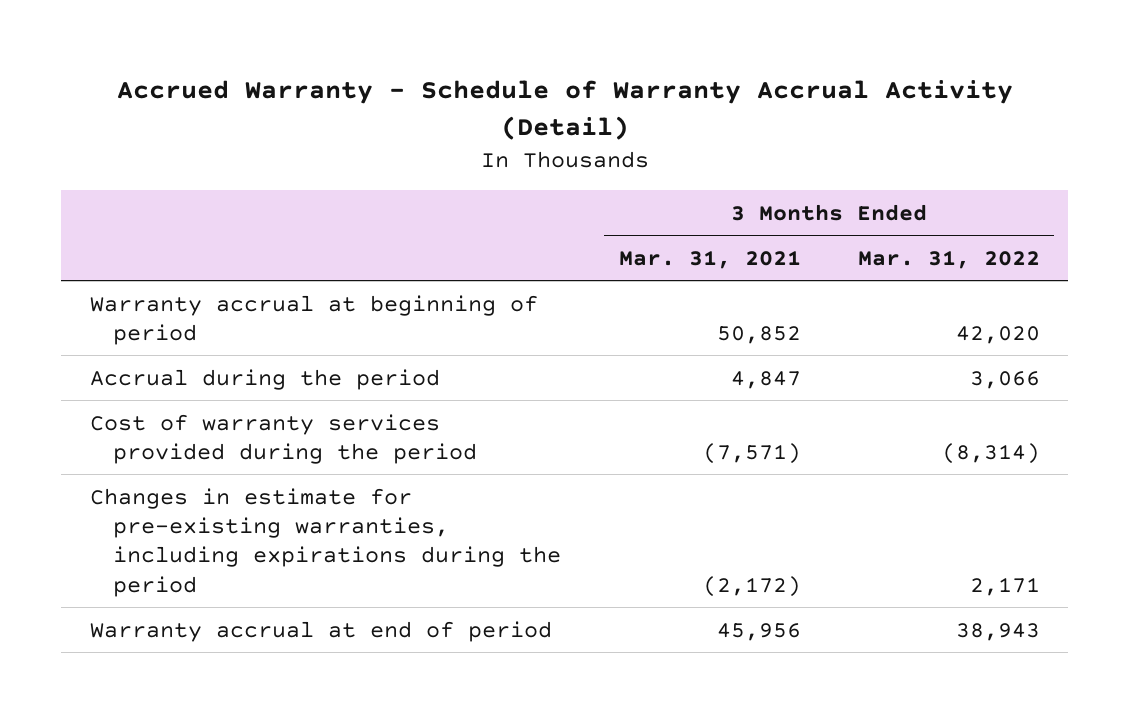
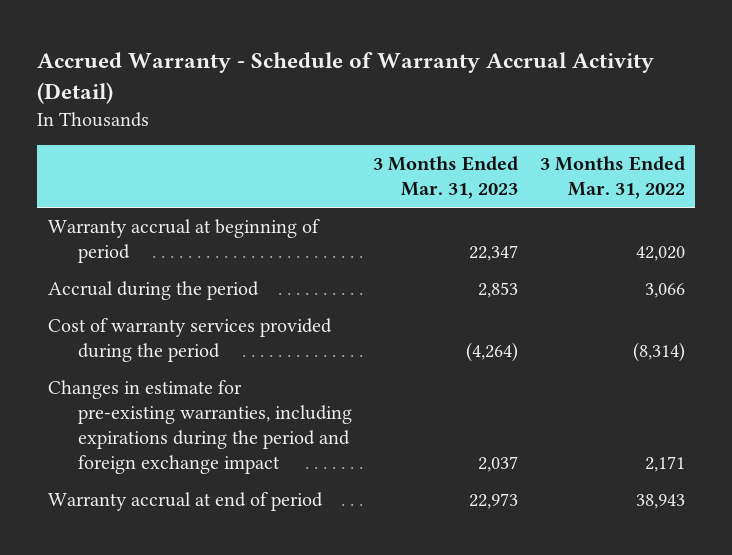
- | 3 Months Ended Mar. 31, 2021 | 3 Months Ended Mar. 31, 2022
+ | 3 Months Ended Mar. 31, 2023 | 3 Months Ended Mar. 31, 2022
- Changes in estimate for pre-existing warranties, including expirations during the period | (2,172) | 2,171
+ Changes in estimate for pre-existing warranties, including expirations during the period and foreign exchange impact | 2,037 | 2,171

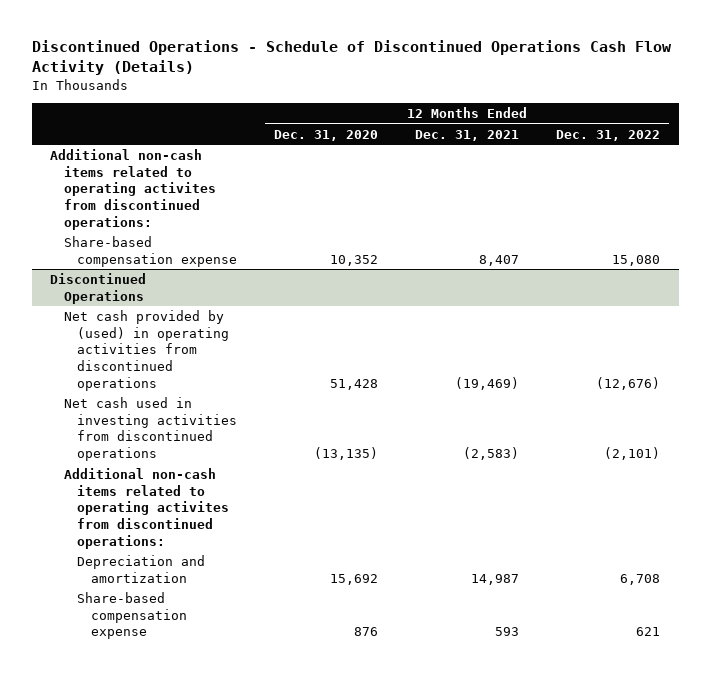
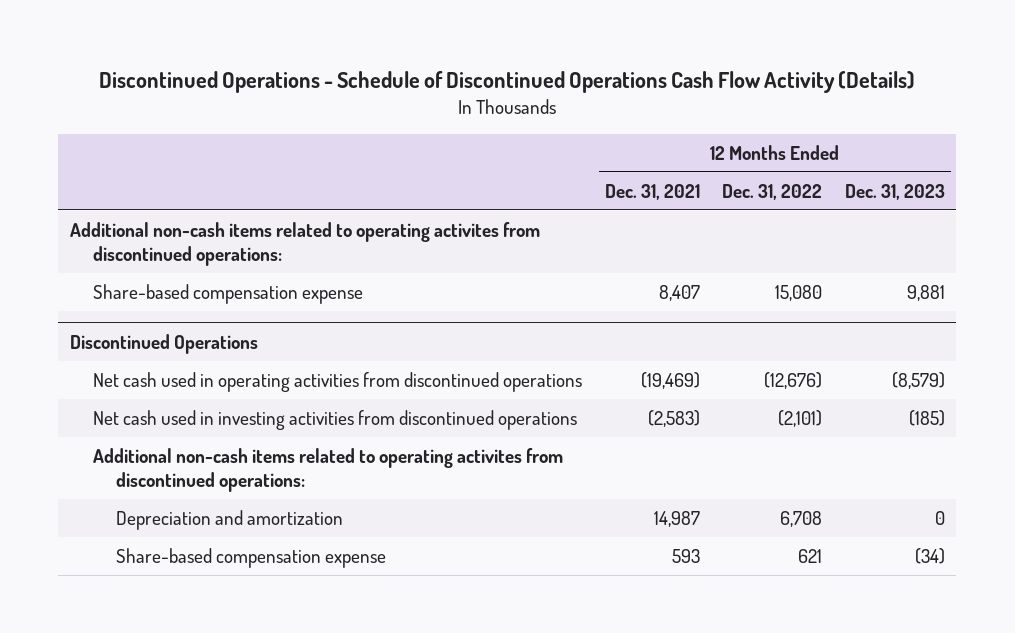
- | 12 Months Ended Dec. 31, 2020 | 12 Months Ended Dec. 31, 2021 | 12 Months Ended Dec. 31, 2022
+ | 12 Months Ended Dec. 31, 2021 | 12 Months Ended Dec. 31, 2022 | 12 Months Ended Dec. 31, 2023
@ Discontinued Operations
- Net cash provided by (used) in operating activities from discontinued operations | 51,428 | (19,469) | (12,676)
+ Net cash used in operating activities from discontinued operations | (19,469) | (12,676) | (8,579)

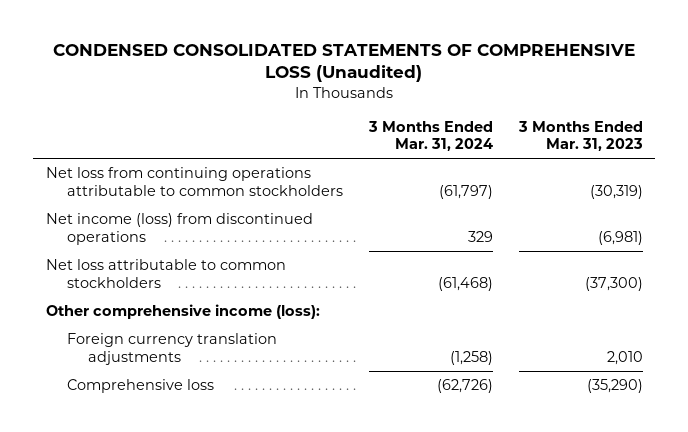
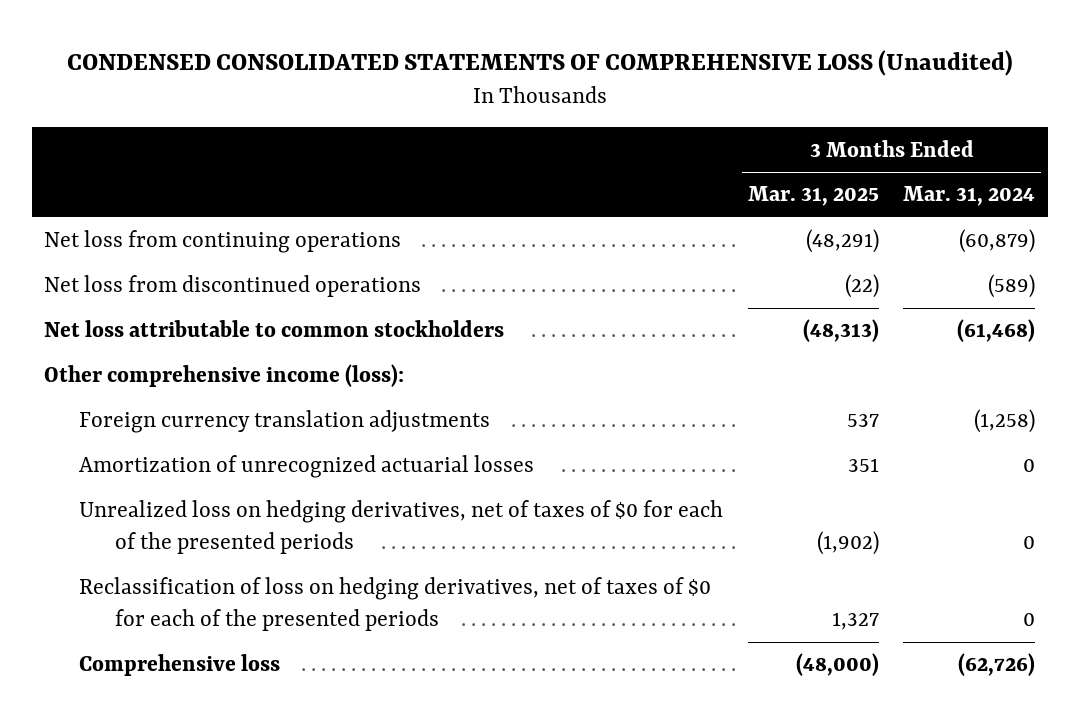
- | 3 Months Ended Mar. 31, 2024 | 3 Months Ended Mar. 31, 2023
+ | 3 Months Ended Mar. 31, 2025 | 3 Months Ended Mar. 31, 2024
- Net loss from continuing operations attributable to common stockholders | (61,797) | (30,319)
- Net income (loss) from discontinued operations | 329 | (6,981)
+ Net loss from continuing operations | (48,291) | (60,879)
+ Net loss from discontinued operations | (22) | (589)
+ Amortization of unrecognized actuarial losses | 351 | 0
+ Unrealized loss on hedging derivatives, net of taxes of $0 for each of the presented periods | (1,902) | 0
+ Reclassification of loss on hedging derivatives, net of taxes of $0 for each of the presented periods | 1,327 | 0

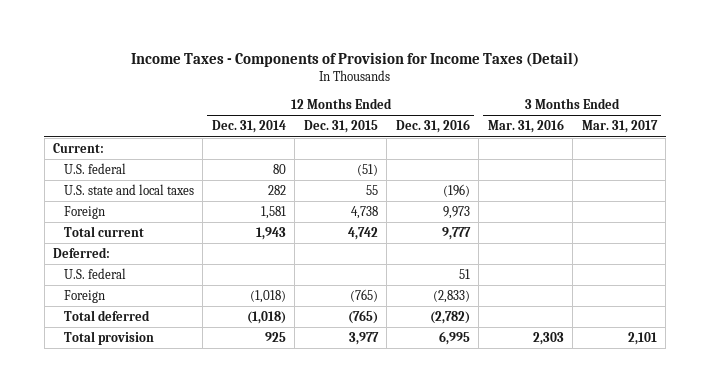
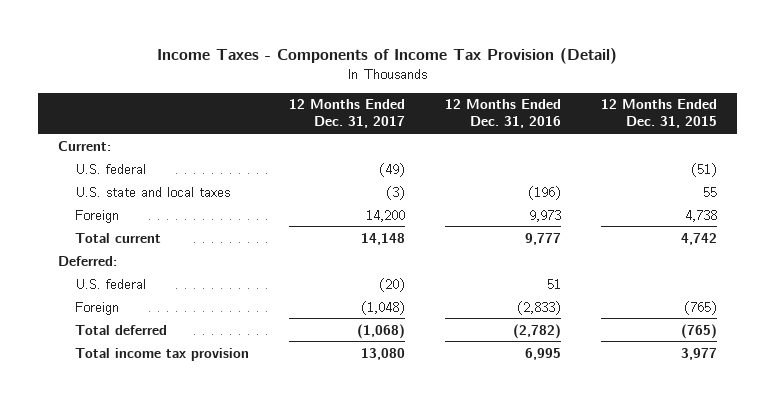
- Income Taxes - Components of Provision for Income Taxes (Detail)
+ Income Taxes - Components of Income Tax Provision (Detail)
- | 12 Months Ended Dec. 31, 2014 | 12 Months Ended Dec. 31, 2015 | 12 Months Ended Dec. 31, 2016 | 3 Months Ended Mar. 31, 2016 | 3 Months Ended Mar. 31, 2017
+ | 12 Months Ended Dec. 31, 2017 | 12 Months Ended Dec. 31, 2016 | 12 Months Ended Dec. 31, 2015
- Total provision | 925 | 3,977 | 6,995 | 2,303 | 2,101
+ Total income tax provision | 13,080 | 6,995 | 3,977

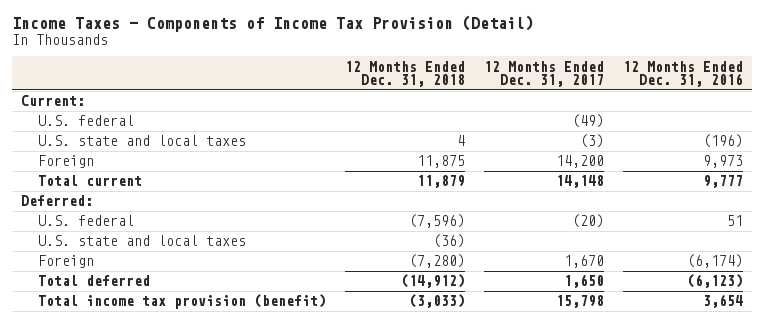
- | 12 Months Ended Dec. 31, 2017 | 12 Months Ended Dec. 31, 2016 | 12 Months Ended Dec. 31, 2015
+ | 12 Months Ended Dec. 31, 2018 | 12 Months Ended Dec. 31, 2017 | 12 Months Ended Dec. 31, 2016
- Foreign | (1,048) | (2,833) | (765)
- Total deferred | (1,068) | (2,782) | (765)
- Total income tax provision | 13,080 | 6,995 | 3,977
+ U.S. state and local taxes | (36) | |
+ Foreign | (7,280) | 1,670 | (6,174)
+ Total deferred | (14,912) | 1,650 | (6,123)
+ Total income tax provision (benefit) | (3,033) | 15,798 | 3,654

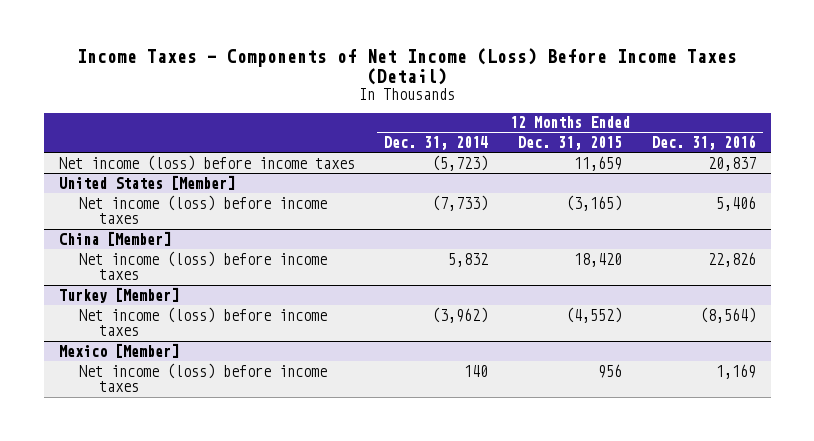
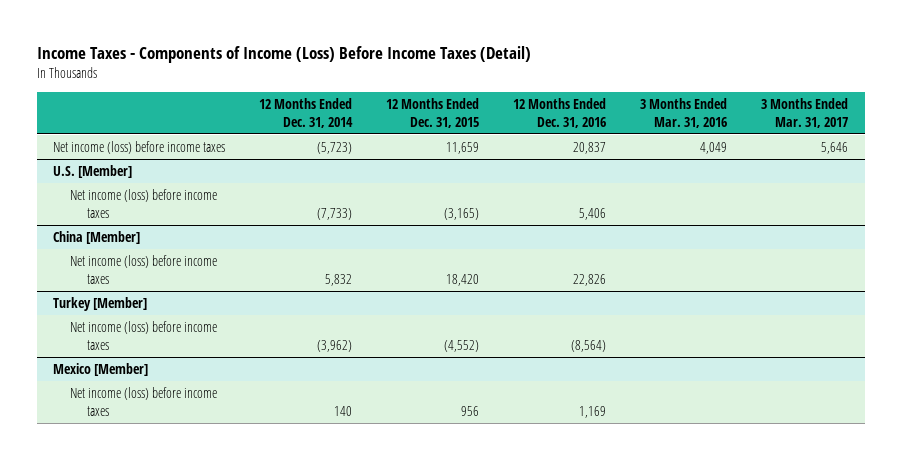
- Income Taxes - Components of Net Income (Loss) Before Income Taxes (Detail)
+ Income Taxes - Components of Income (Loss) Before Income Taxes (Detail)
- | 12 Months Ended Dec. 31, 2014 | 12 Months Ended Dec. 31, 2015 | 12 Months Ended Dec. 31, 2016
+ | 12 Months Ended Dec. 31, 2014 | 12 Months Ended Dec. 31, 2015 | 12 Months Ended Dec. 31, 2016 | 3 Months Ended Mar. 31, 2016 | 3 Months Ended Mar. 31, 2017
- United States [Member]
+ U.S. [Member]

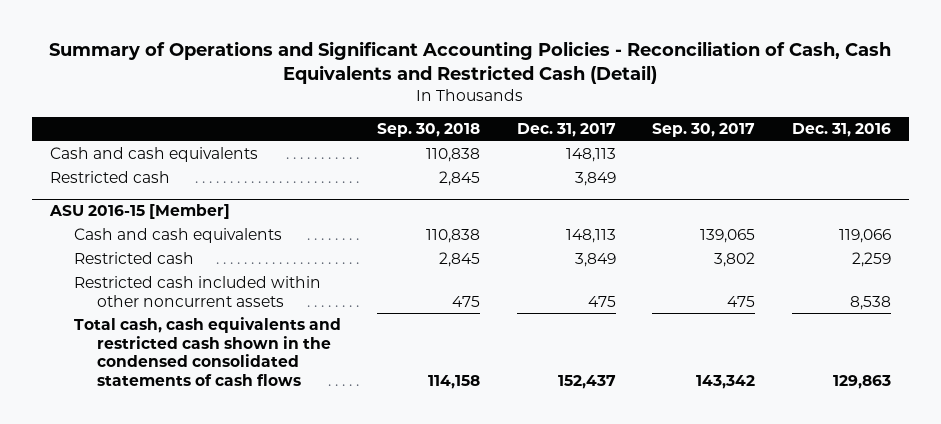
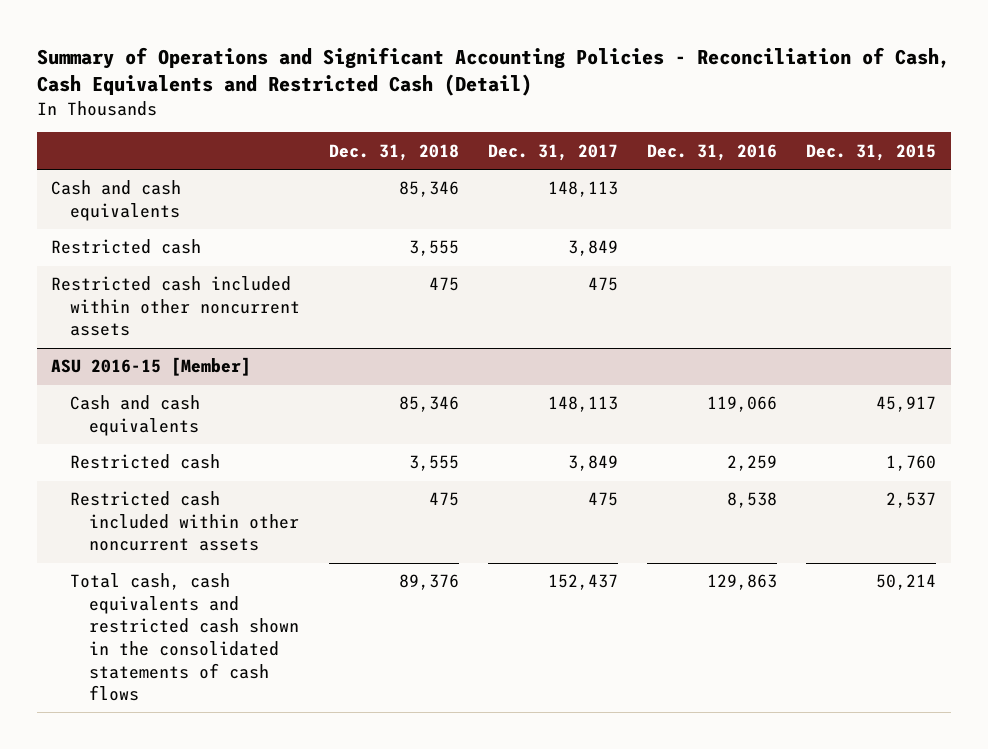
- | Sep. 30, 2018 | Dec. 31, 2017 | Sep. 30, 2017 | Dec. 31, 2016
+ | Dec. 31, 2018 | Dec. 31, 2017 | Dec. 31, 2016 | Dec. 31, 2015
+ Restricted cash included within other noncurrent assets | 475 | 475 | |
@ ASU 2016-15 [Member]
- Total cash, cash equivalents and restricted cash shown in the condensed consolidated statements of cash flows | 114,158 | 152,437 | 143,342 | 129,863
+ Total cash, cash equivalents and restricted cash shown in the consolidated statements of cash flows | 89,376 | 152,437 | 129,863 | 50,214

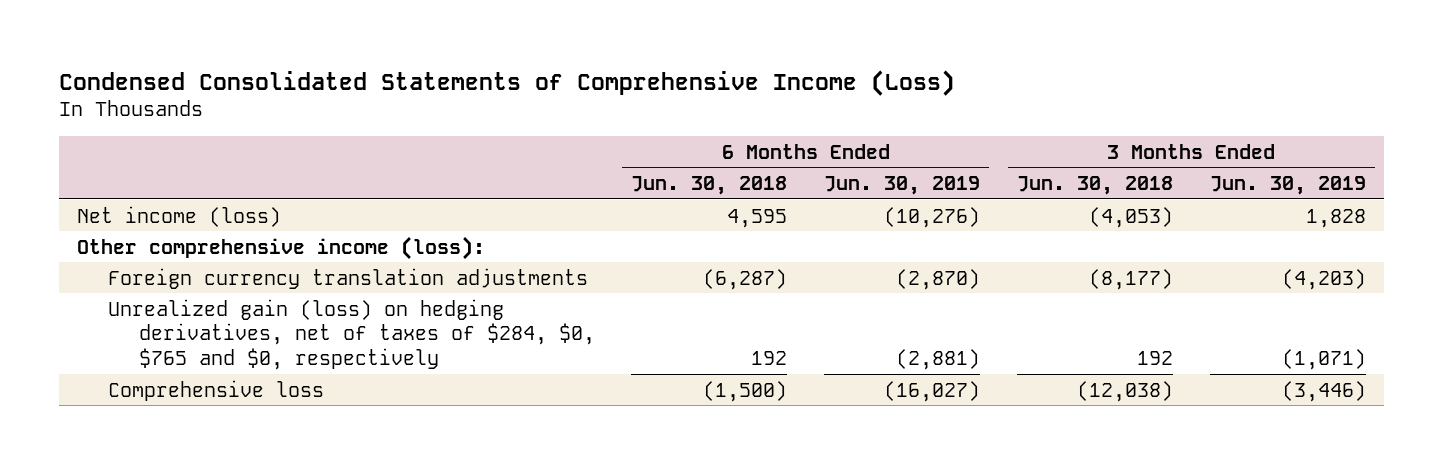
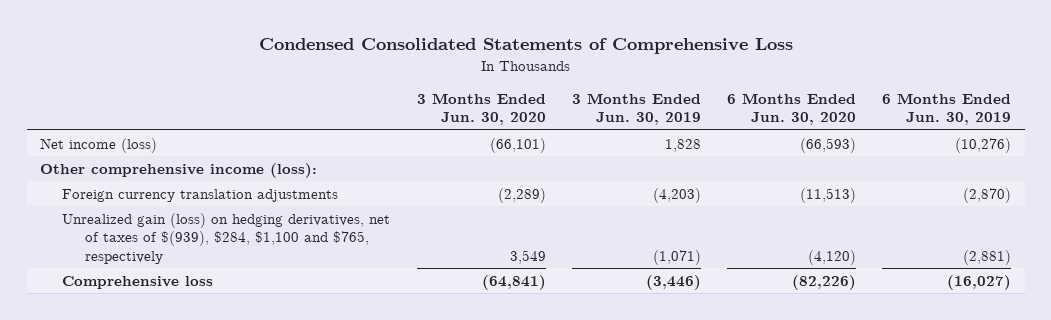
- Condensed Consolidated Statements of Comprehensive Income (Loss)
+ Condensed Consolidated Statements of Comprehensive Loss
- | 6 Months Ended Jun. 30, 2018 | 6 Months Ended Jun. 30, 2019 | 3 Months Ended Jun. 30, 2018 | 3 Months Ended Jun. 30, 2019
+ | 3 Months Ended Jun. 30, 2020 | 3 Months Ended Jun. 30, 2019 | 6 Months Ended Jun. 30, 2020 | 6 Months Ended Jun. 30, 2019
- Unrealized gain (loss) on hedging derivatives, net of taxes of $284, $0, $765 and $0, respectively | 192 | (2,881) | 192 | (1,071)
+ Unrealized gain (loss) on hedging derivatives, net of taxes of $(939), $284, $1,100 and $765, respectively | 3,549 | (1,071) | (4,120) | (2,881)

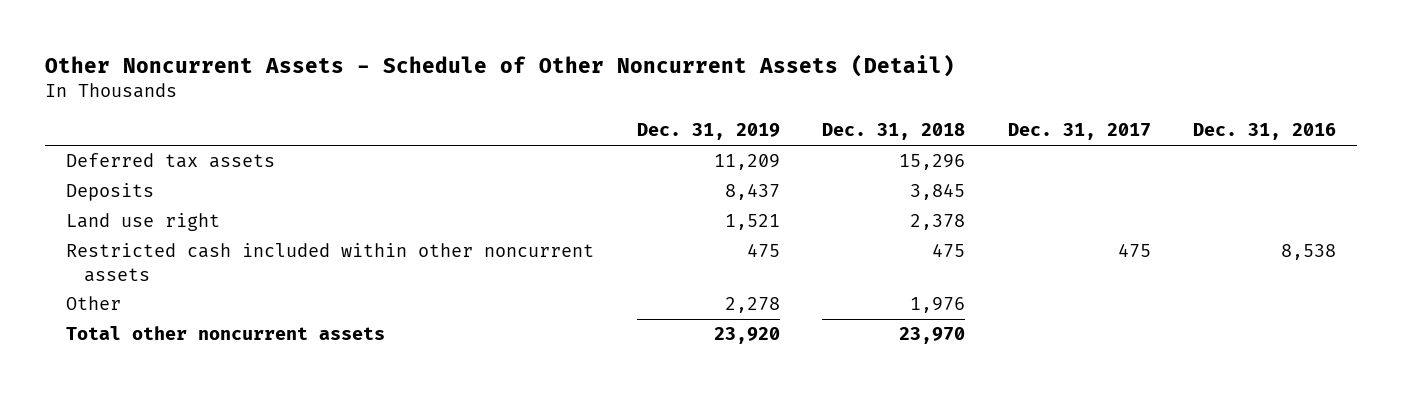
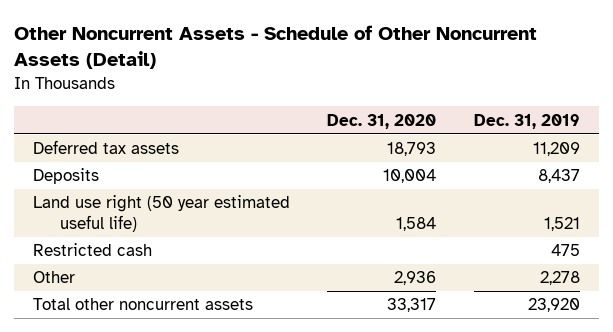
- | Dec. 31, 2019 | Dec. 31, 2018 | Dec. 31, 2017 | Dec. 31, 2016
+ | Dec. 31, 2020 | Dec. 31, 2019
- Land use right | 1,521 | 2,378 | |
- Restricted cash included within other noncurrent assets | 475 | 475 | 475 | 8,538
+ Land use right (50 year estimated useful life) | 1,584 | 1,521
+ Restricted cash | | 475

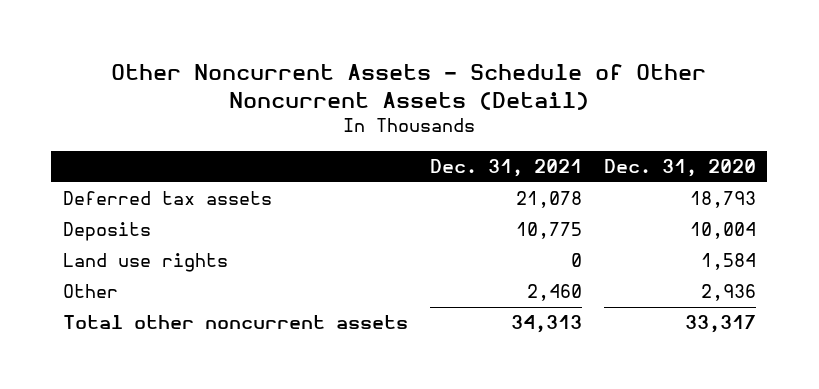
- | Dec. 31, 2020 | Dec. 31, 2019
+ | Dec. 31, 2021 | Dec. 31, 2020
- Land use right (50 year estimated useful life) | 1,584 | 1,521
- Restricted cash | | 475
+ Land use rights | 0 | 1,584

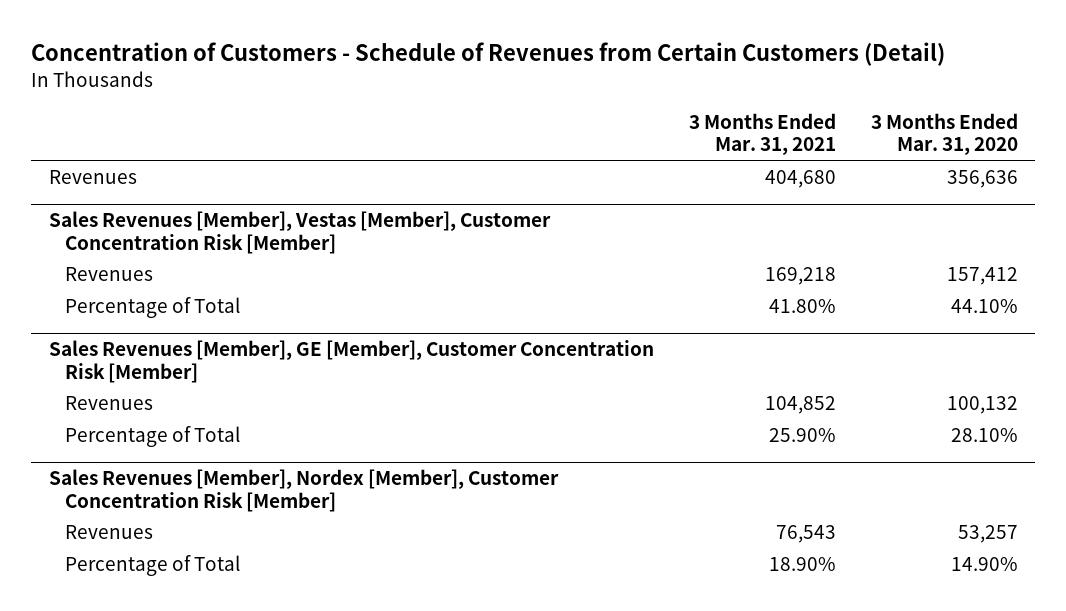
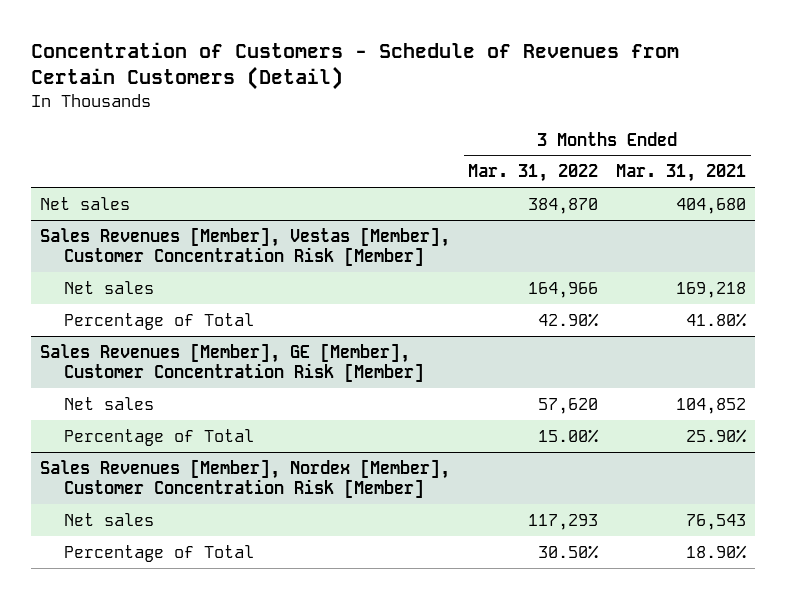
- | 3 Months Ended Mar. 31, 2021 | 3 Months Ended Mar. 31, 2020
+ | 3 Months Ended Mar. 31, 2022 | 3 Months Ended Mar. 31, 2021
- Revenues | 404,680 | 356,636
+ Net sales | 384,870 | 404,680
@ Sales Revenues [Member], Vestas [Member], Customer Concentration Risk [Member]
- Revenues | 169,218 | 157,412
+ Net sales | 164,966 | 169,218
@ Sales Revenues [Member], GE [Member], Customer Concentration Risk [Member]
- Revenues | 104,852 | 100,132
+ Net sales | 57,620 | 104,852
@ Sales Revenues [Member], Nordex [Member], Customer Concentration Risk [Member]
- Revenues | 76,543 | 53,257
+ Net sales | 117,293 | 76,543

